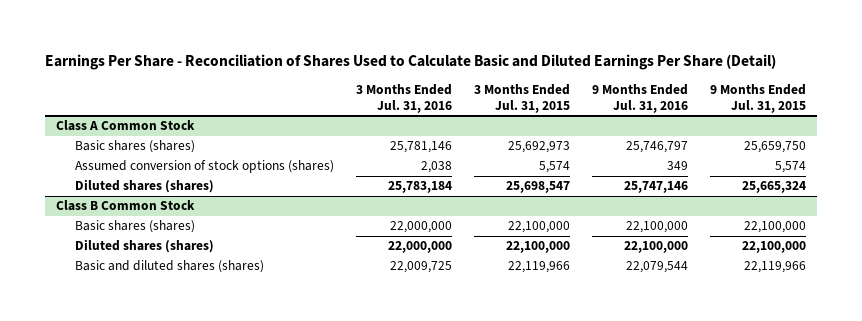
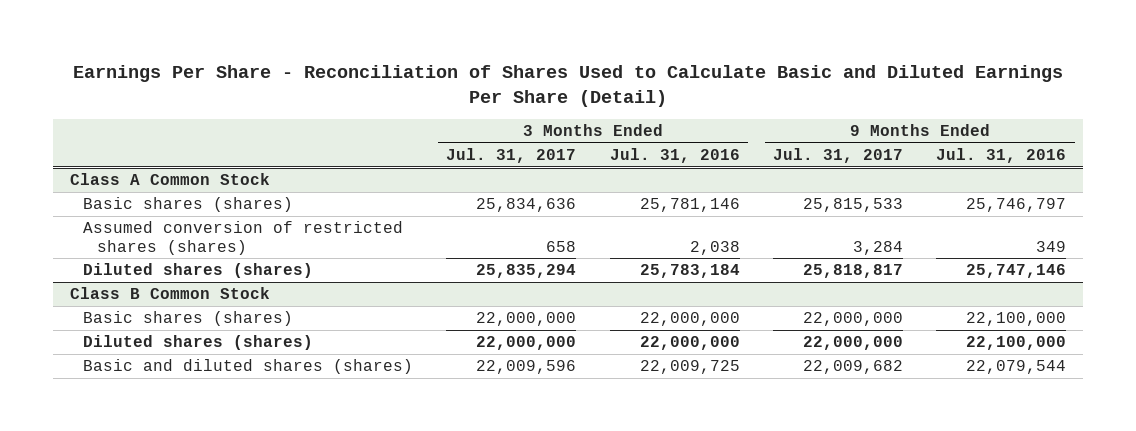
- | 3 Months Ended Jul. 31, 2016 | 3 Months Ended Jul. 31, 2015 | 9 Months Ended Jul. 31, 2016 | 9 Months Ended Jul. 31, 2015
+ | 3 Months Ended Jul. 31, 2017 | 3 Months Ended Jul. 31, 2016 | 9 Months Ended Jul. 31, 2017 | 9 Months Ended Jul. 31, 2016
@ Class A Common Stock
- Assumed conversion of stock options (shares) | 2,038 | 5,574 | 349 | 5,574
+ Assumed conversion of restricted shares (shares) | 658 | 2,038 | 3,284 | 349

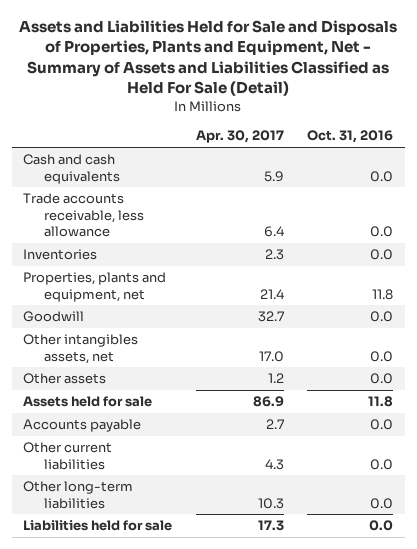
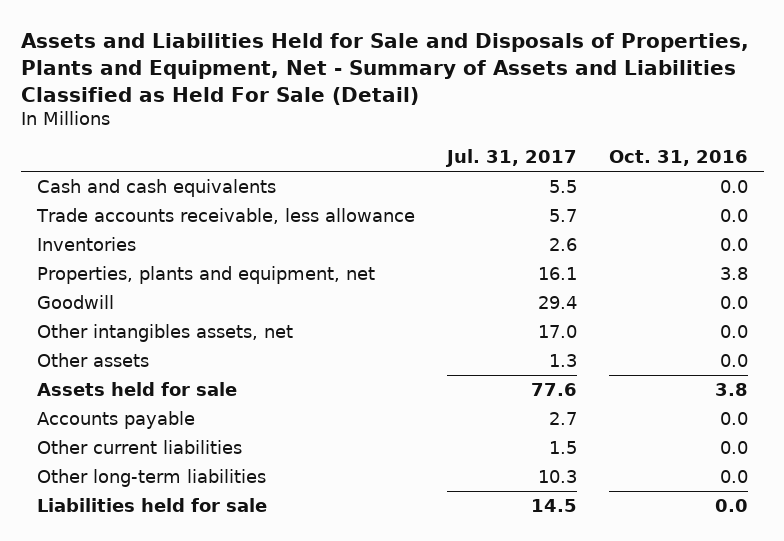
- | Apr. 30, 2017 | Oct. 31, 2016
+ | Jul. 31, 2017 | Oct. 31, 2016
- Properties, plants and equipment, net | 21.4 | 11.8
+ Properties, plants and equipment, net | 16.1 | 3.8
- Assets held for sale | 86.9 | 11.8
+ Assets held for sale | 77.6 | 3.8

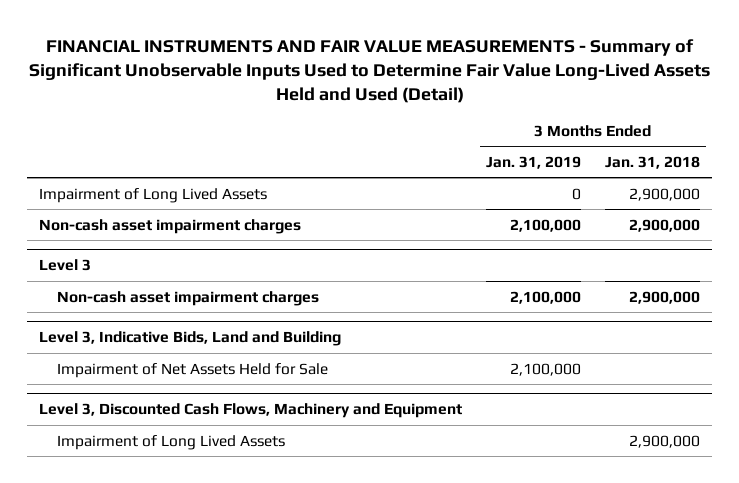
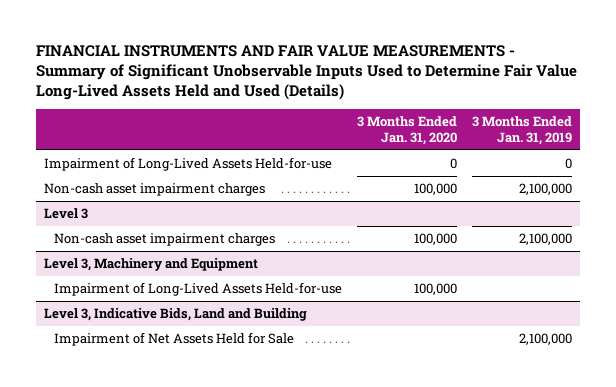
- FINANCIAL INSTRUMENTS AND FAIR VALUE MEASUREMENTS - Summary of Significant Unobservable Inputs Used to Determine Fair Value Long-Lived Assets Held and Used (Detail)
+ FINANCIAL INSTRUMENTS AND FAIR VALUE MEASUREMENTS - Summary of Significant Unobservable Inputs Used to Determine Fair Value Long-Lived Assets Held and Used (Details)
- | 3 Months Ended Jan. 31, 2019 | 3 Months Ended Jan. 31, 2018
+ | 3 Months Ended Jan. 31, 2020 | 3 Months Ended Jan. 31, 2019
- Impairment of Long Lived Assets | 0 | 2,900,000
+ Impairment of Long-Lived Assets Held-for-use | 0 | 0
+ Level 3, Machinery and Equipment
+ Impairment of Long-Lived Assets Held-for-use | 100,000 |
- Level 3, Discounted Cash Flows, Machinery and Equipment
- Impairment of Long Lived Assets | | 2,900,000

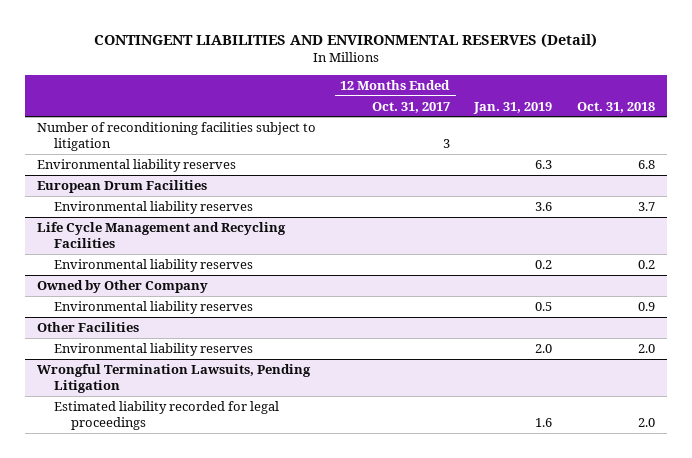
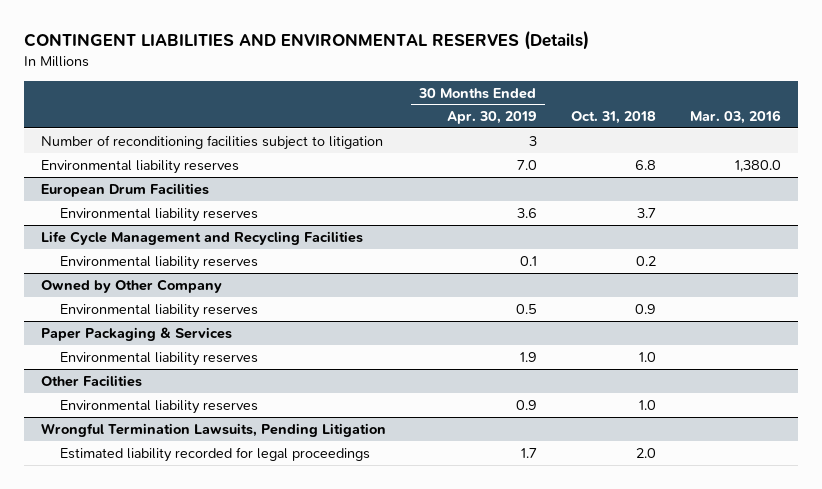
- CONTINGENT LIABILITIES AND ENVIRONMENTAL RESERVES (Detail)
+ CONTINGENT LIABILITIES AND ENVIRONMENTAL RESERVES (Details)
- | 12 Months Ended Oct. 31, 2017 | Jan. 31, 2019 | Oct. 31, 2018
+ | 30 Months Ended Apr. 30, 2019 | Oct. 31, 2018 | Mar. 03, 2016
+ Paper Packaging & Services
+ Environmental liability reserves | 1.9 | 1.0 |
@ Other Facilities
- Environmental liability reserves | | 2.0 | 2.0
+ Environmental liability reserves | 0.9 | 1.0 |

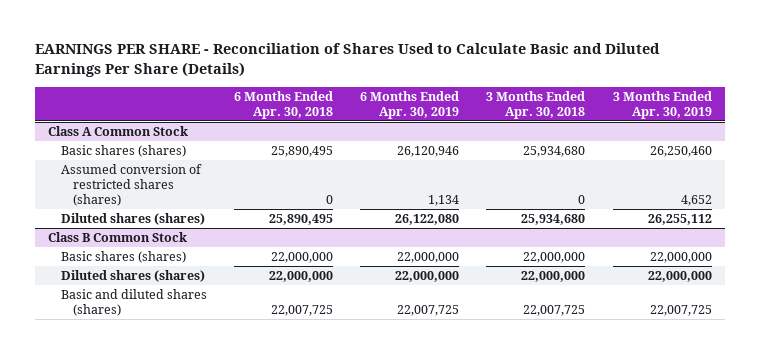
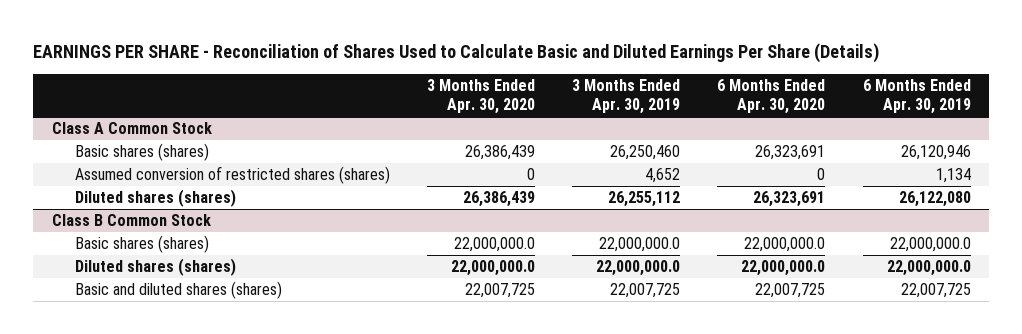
- | 6 Months Ended Apr. 30, 2018 | 6 Months Ended Apr. 30, 2019 | 3 Months Ended Apr. 30, 2018 | 3 Months Ended Apr. 30, 2019
+ | 3 Months Ended Apr. 30, 2020 | 3 Months Ended Apr. 30, 2019 | 6 Months Ended Apr. 30, 2020 | 6 Months Ended Apr. 30, 2019
@ Class B Common Stock
- Basic shares (shares) | 22,000,000 | 22,000,000 | 22,000,000 | 22,000,000
- Diluted shares (shares) | 22,000,000 | 22,000,000 | 22,000,000 | 22,000,000
+ Basic shares (shares) | 22,000,000.0 | 22,000,000.0 | 22,000,000.0 | 22,000,000.0
+ Diluted shares (shares) | 22,000,000.0 | 22,000,000.0 | 22,000,000.0 | 22,000,000.0

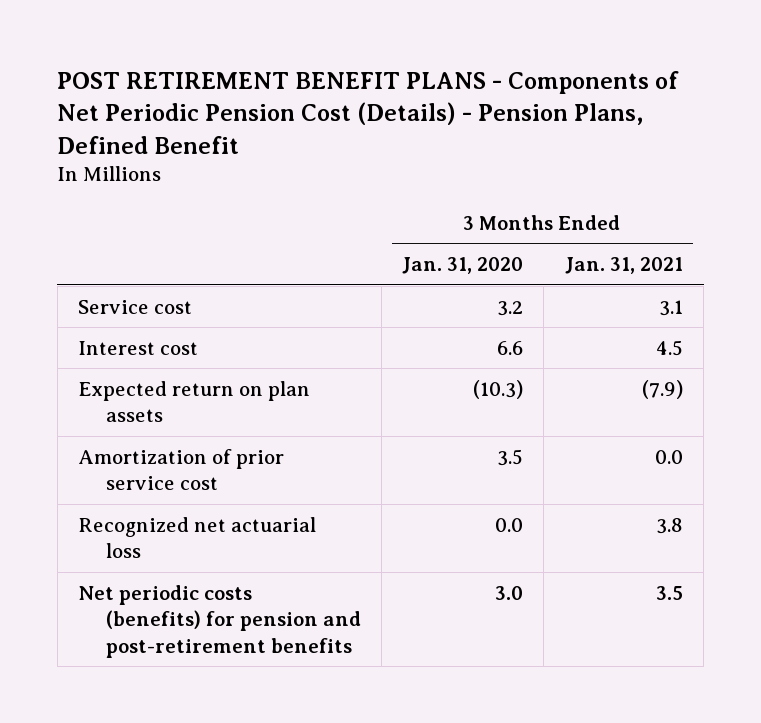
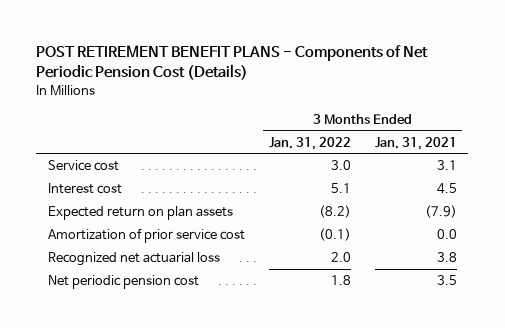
- POST RETIREMENT BENEFIT PLANS - Components of Net Periodic Pension Cost (Details) - Pension Plans, Defined Benefit
+ POST RETIREMENT BENEFIT PLANS - Components of Net Periodic Pension Cost (Details)
- | 3 Months Ended Jan. 31, 2020 | 3 Months Ended Jan. 31, 2021
+ | 3 Months Ended Jan. 31, 2022 | 3 Months Ended Jan. 31, 2021
- Net periodic costs (benefits) for pension and post-retirement benefits | 3.0 | 3.5
+ Net periodic pension cost | 1.8 | 3.5

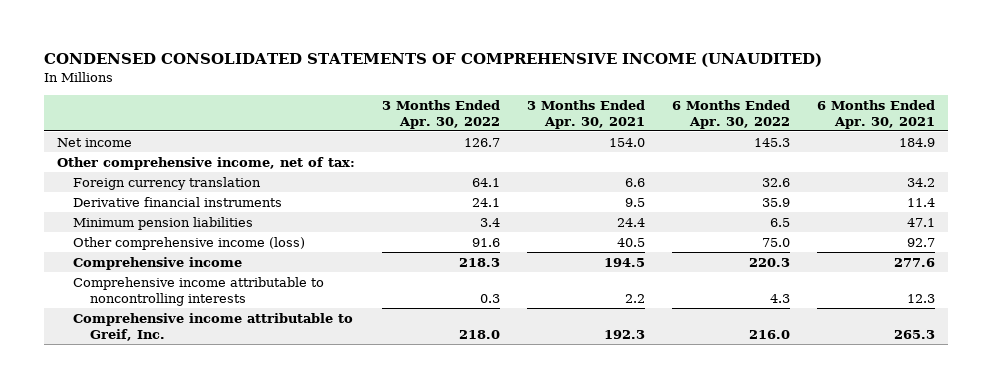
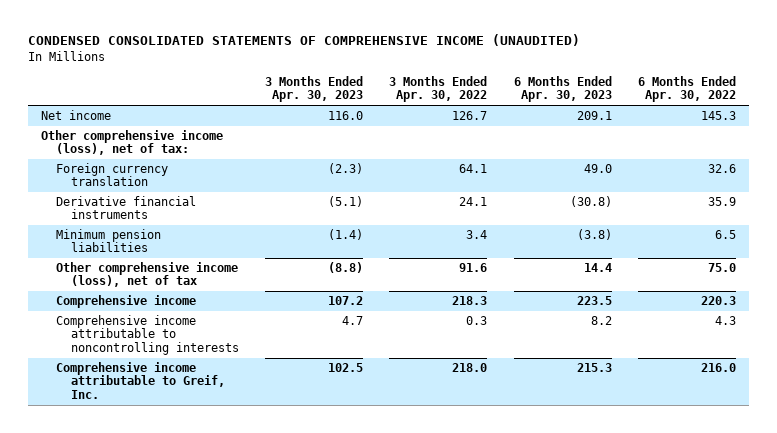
- | 3 Months Ended Apr. 30, 2022 | 3 Months Ended Apr. 30, 2021 | 6 Months Ended Apr. 30, 2022 | 6 Months Ended Apr. 30, 2021
+ | 3 Months Ended Apr. 30, 2023 | 3 Months Ended Apr. 30, 2022 | 6 Months Ended Apr. 30, 2023 | 6 Months Ended Apr. 30, 2022
- Other comprehensive income, net of tax:
+ Other comprehensive income (loss), net of tax:
- Other comprehensive income (loss) | 91.6 | 40.5 | 75.0 | 92.7
+ Other comprehensive income (loss), net of tax | (8.8) | 91.6 | 14.4 | 75.0

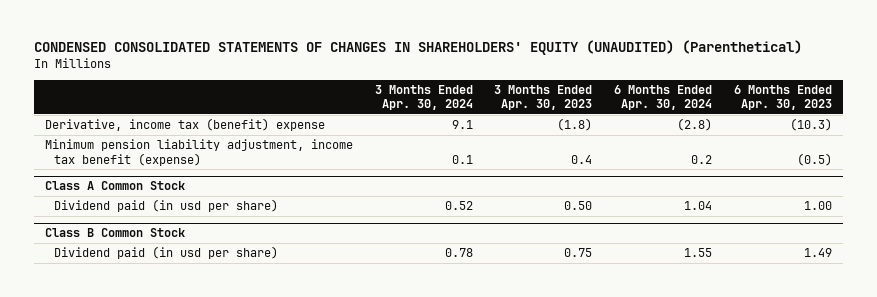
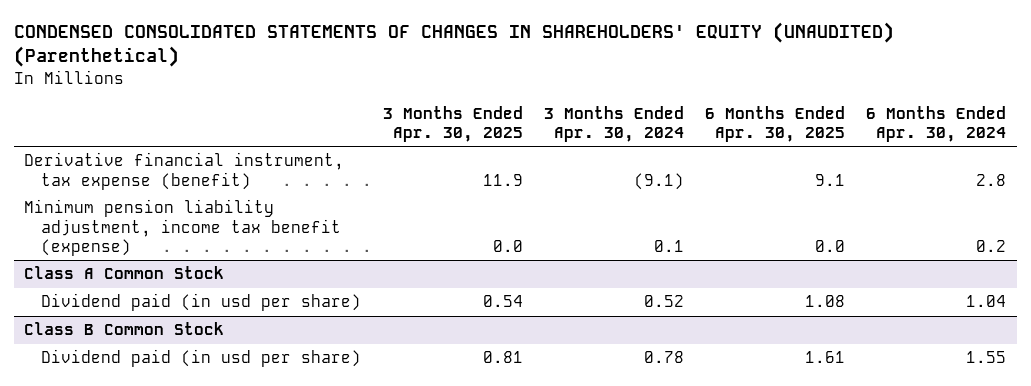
- | 3 Months Ended Apr. 30, 2024 | 3 Months Ended Apr. 30, 2023 | 6 Months Ended Apr. 30, 2024 | 6 Months Ended Apr. 30, 2023
+ | 3 Months Ended Apr. 30, 2025 | 3 Months Ended Apr. 30, 2024 | 6 Months Ended Apr. 30, 2025 | 6 Months Ended Apr. 30, 2024
- Derivative, income tax (benefit) expense | 9.1 | (1.8) | (2.8) | (10.3)
+ Derivative financial instrument, tax expense (benefit) | 11.9 | (9.1) | 9.1 | 2.8

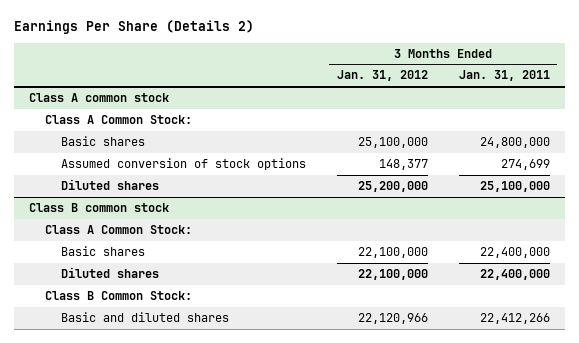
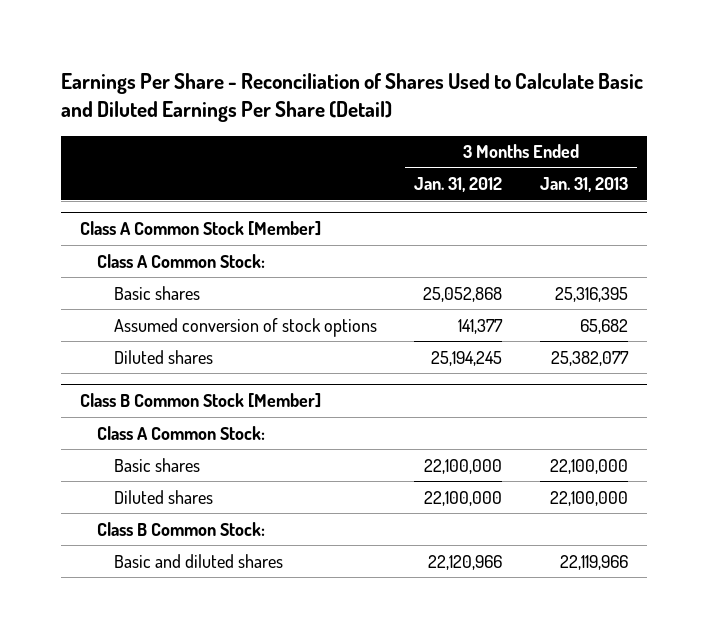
- Earnings Per Share (Details 2)
+ Earnings Per Share - Reconciliation of Shares Used to Calculate Basic and Diluted Earnings Per Share (Detail)
- | 3 Months Ended Jan. 31, 2012 | 3 Months Ended Jan. 31, 2011
+ | 3 Months Ended Jan. 31, 2012 | 3 Months Ended Jan. 31, 2013
- Class A common stock
+ Class A Common Stock [Member]
- Basic shares | 25,100,000 | 24,800,000
- Assumed conversion of stock options | 148,377 | 274,699
- Diluted shares | 25,200,000 | 25,100,000
- Class B common stock
+ Basic shares | 25,052,868 | 25,316,395
+ Assumed conversion of stock options | 141,377 | 65,682
+ Diluted shares | 25,194,245 | 25,382,077
+ Class B Common Stock [Member]

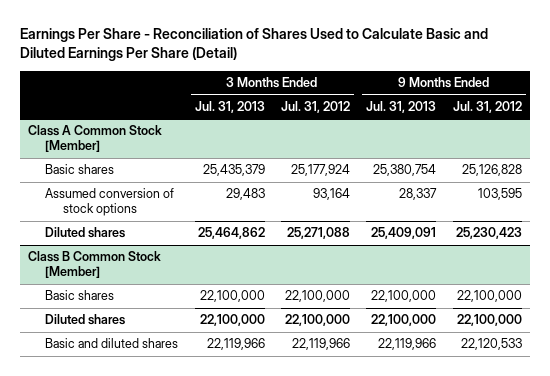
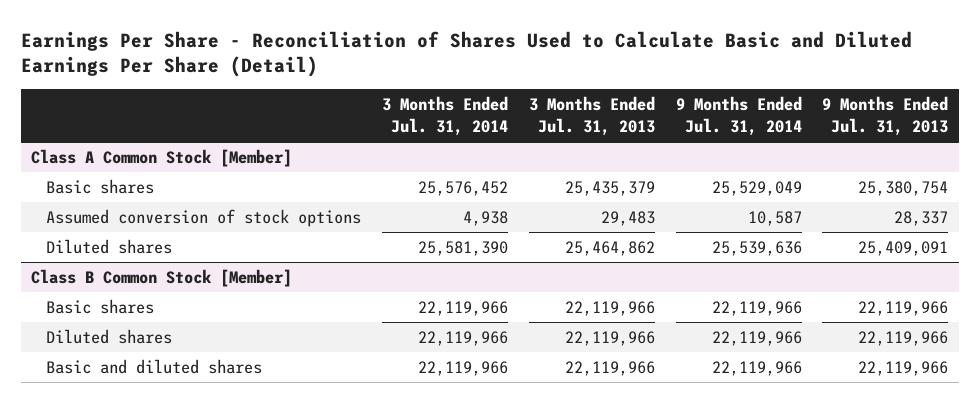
- | 3 Months Ended Jul. 31, 2013 | 3 Months Ended Jul. 31, 2012 | 9 Months Ended Jul. 31, 2013 | 9 Months Ended Jul. 31, 2012
+ | 3 Months Ended Jul. 31, 2014 | 3 Months Ended Jul. 31, 2013 | 9 Months Ended Jul. 31, 2014 | 9 Months Ended Jul. 31, 2013
@ Class B Common Stock [Member]
- Basic shares | 22,100,000 | 22,100,000 | 22,100,000 | 22,100,000
- Diluted shares | 22,100,000 | 22,100,000 | 22,100,000 | 22,100,000
+ Basic shares | 22,119,966 | 22,119,966 | 22,119,966 | 22,119,966
+ Diluted shares | 22,119,966 | 22,119,966 | 22,119,966 | 22,119,966

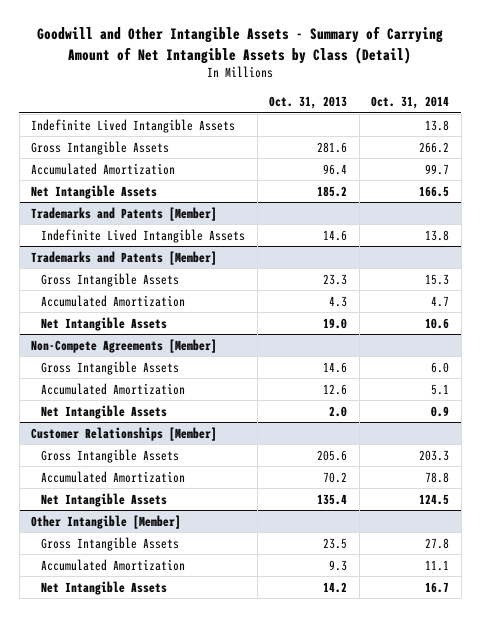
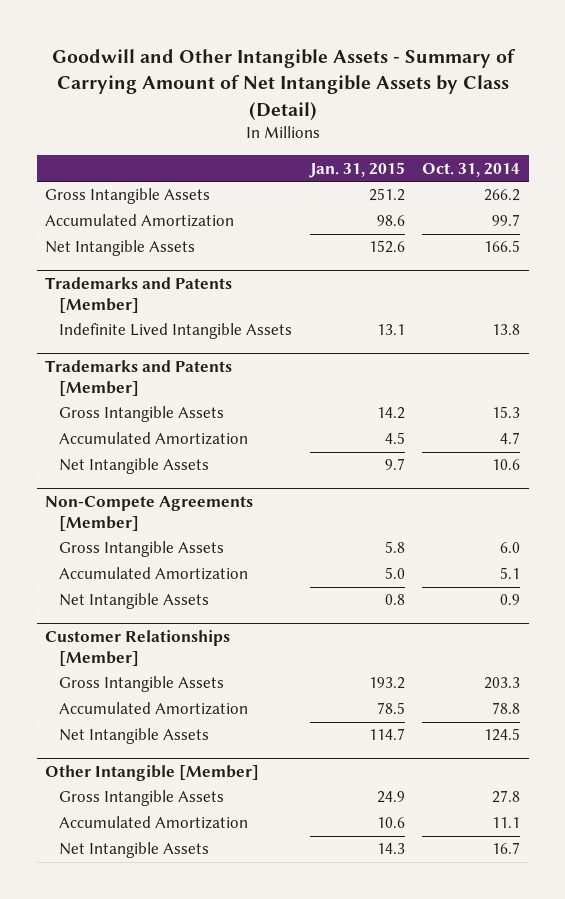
- | Oct. 31, 2013 | Oct. 31, 2014
+ | Jan. 31, 2015 | Oct. 31, 2014
- Indefinite Lived Intangible Assets | | 13.8

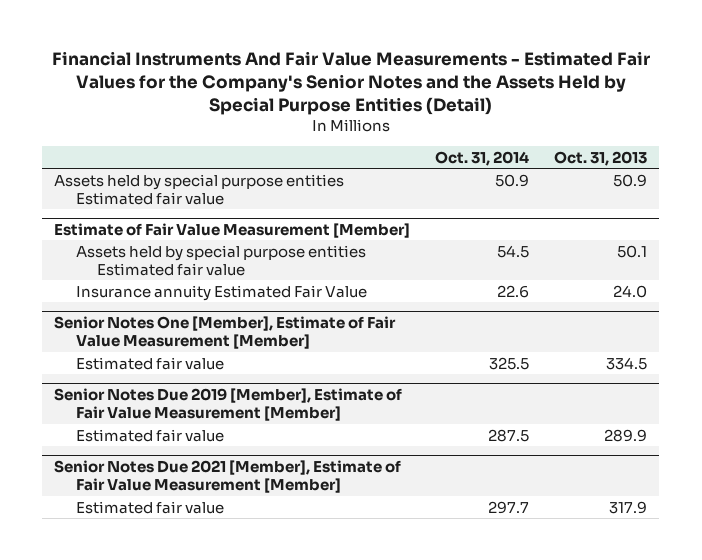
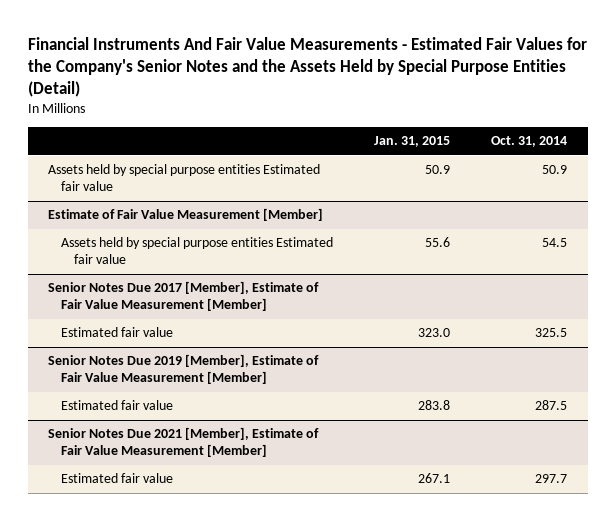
- | Oct. 31, 2014 | Oct. 31, 2013
+ | Jan. 31, 2015 | Oct. 31, 2014
@ Estimate of Fair Value Measurement [Member]
- Insurance annuity Estimated Fair Value | 22.6 | 24.0
- Senior Notes One [Member], Estimate of Fair Value Measurement [Member]
+ Senior Notes Due 2017 [Member], Estimate of Fair Value Measurement [Member]

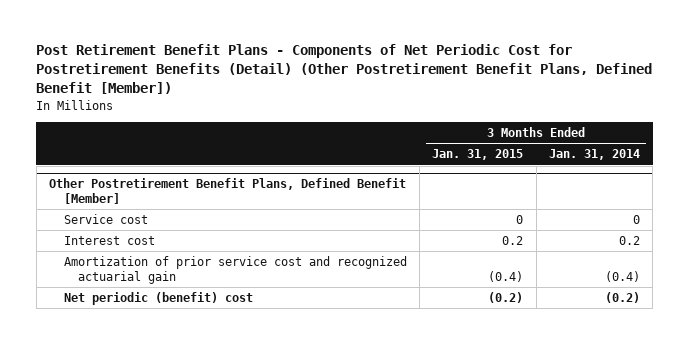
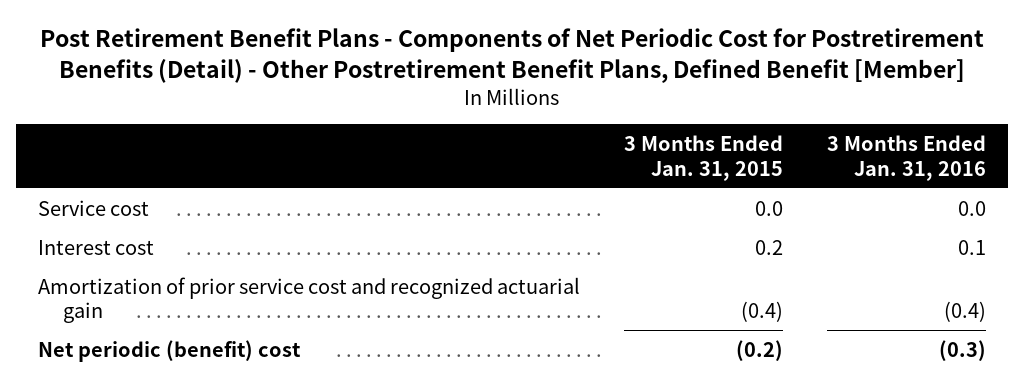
- Post Retirement Benefit Plans - Components of Net Periodic Cost for Postretirement Benefits (Detail) (Other Postretirement Benefit Plans, Defined Benefit [Member])
+ Post Retirement Benefit Plans - Components of Net Periodic Cost for Postretirement Benefits (Detail) - Other Postretirement Benefit Plans, Defined Benefit [Member]
- | 3 Months Ended Jan. 31, 2015 | 3 Months Ended Jan. 31, 2014
+ | 3 Months Ended Jan. 31, 2015 | 3 Months Ended Jan. 31, 2016
- Other Postretirement Benefit Plans, Defined Benefit [Member]
- Service cost | 0 | 0
+ Service cost | 0.0 | 0.0

